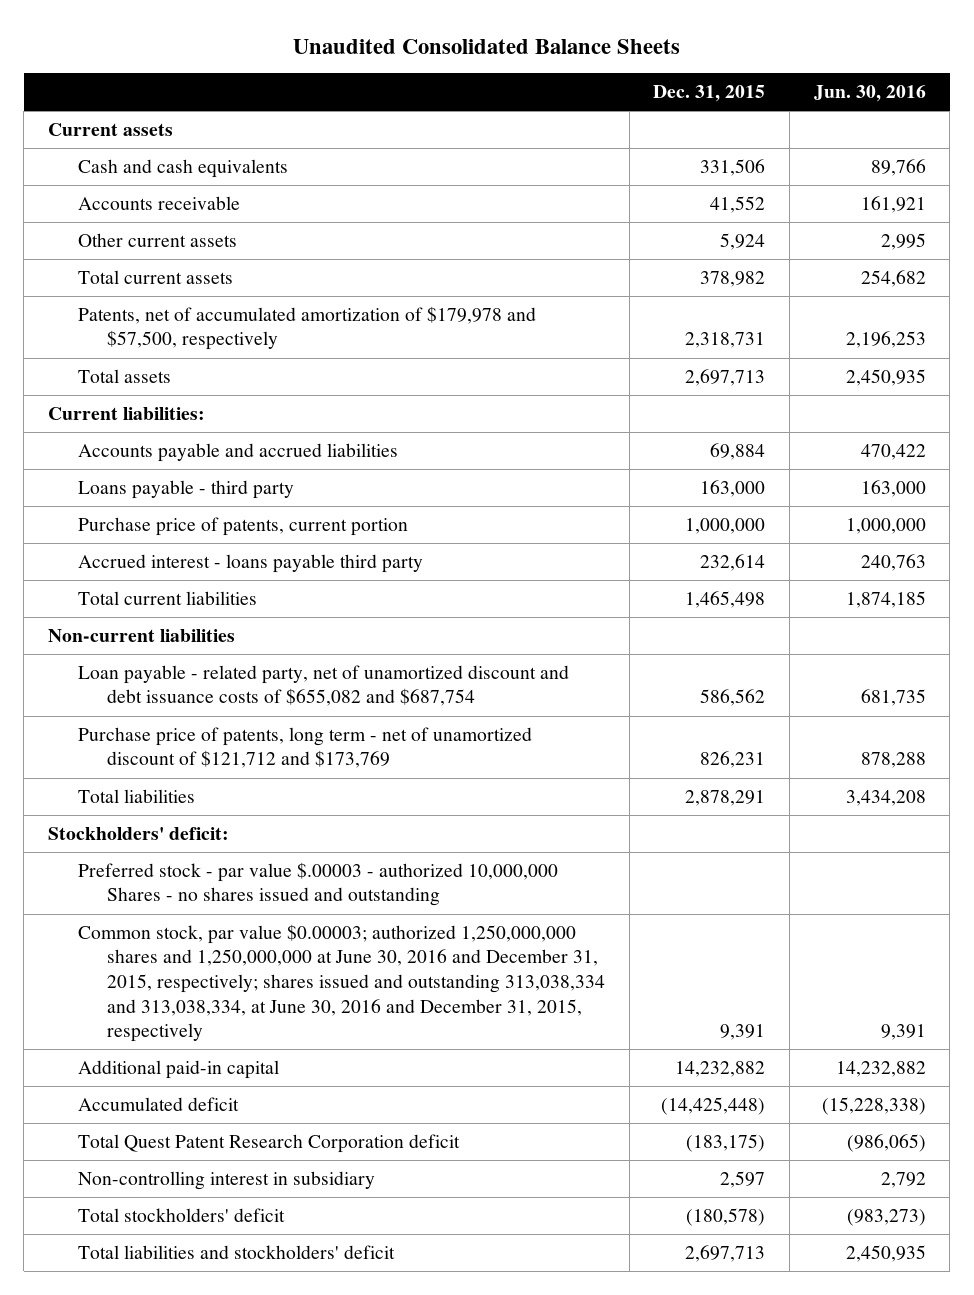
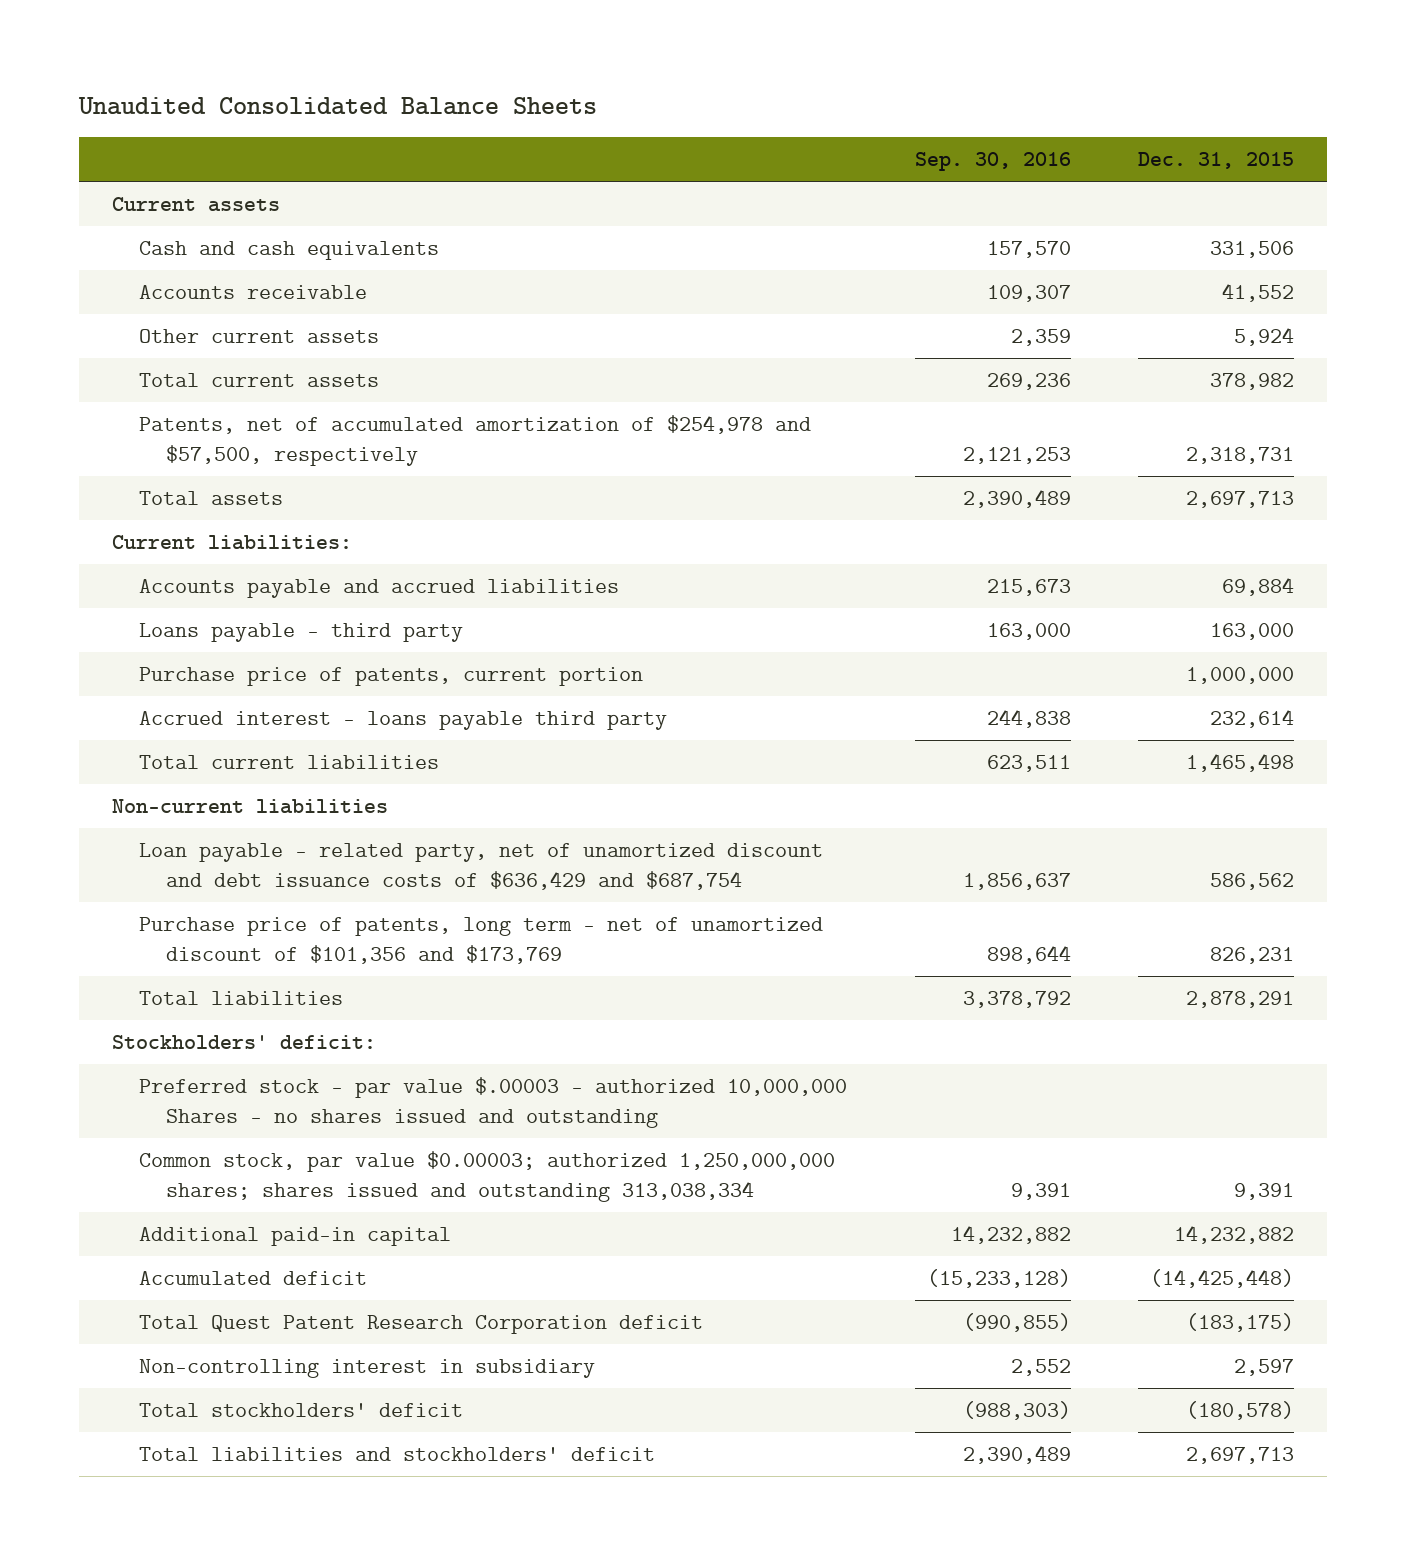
- | Dec. 31, 2015 | Jun. 30, 2016
+ | Sep. 30, 2016 | Dec. 31, 2015
- Patents, net of accumulated amortization of $179,978 and $57,500, respectively | 2,318,731 | 2,196,253
+ Patents, net of accumulated amortization of $254,978 and $57,500, respectively | 2,121,253 | 2,318,731
- Loan payable - related party, net of unamortized discount and debt issuance costs of $655,082 and $687,754 | 586,562 | 681,735
- Purchase price of patents, long term - net of unamortized discount of $121,712 and $173,769 | 826,231 | 878,288
+ Loan payable - related party, net of unamortized discount and debt issuance costs of $636,429 and $687,754 | 1,856,637 | 586,562
+ Purchase price of patents, long term - net of unamortized discount of $101,356 and $173,769 | 898,644 | 826,231
- Common stock, par value $0.00003; authorized 1,250,000,000 shares and 1,250,000,000 at June 30, 2016 and December 31, 2015, respectively; shares issued and outstanding 313,038,334 and 313,038,334, at June 30, 2016 and December 31, 2015, respectively | 9,391 | 9,391
+ Common stock, par value $0.00003; authorized 1,250,000,000 shares; shares issued and outstanding 313,038,334 | 9,391 | 9,391

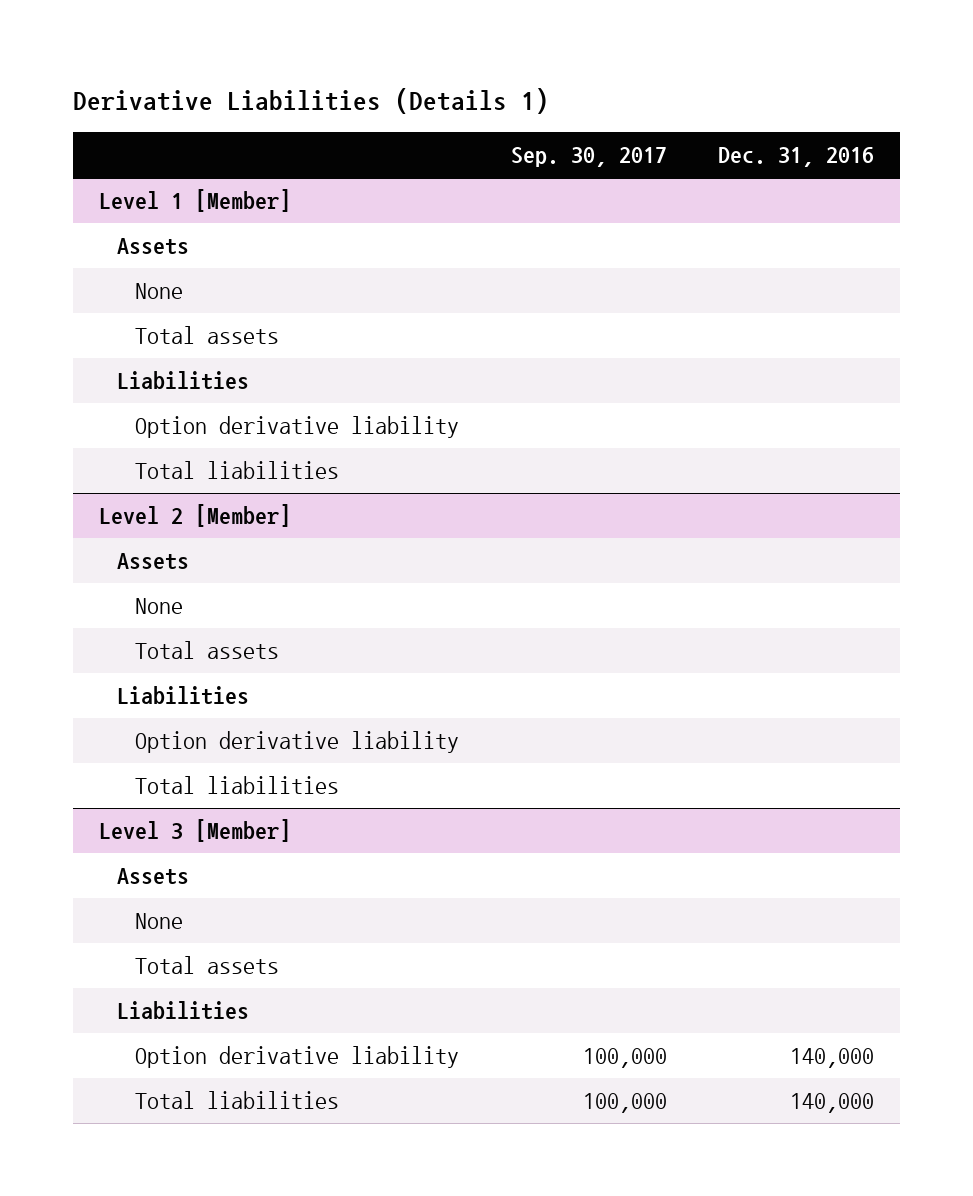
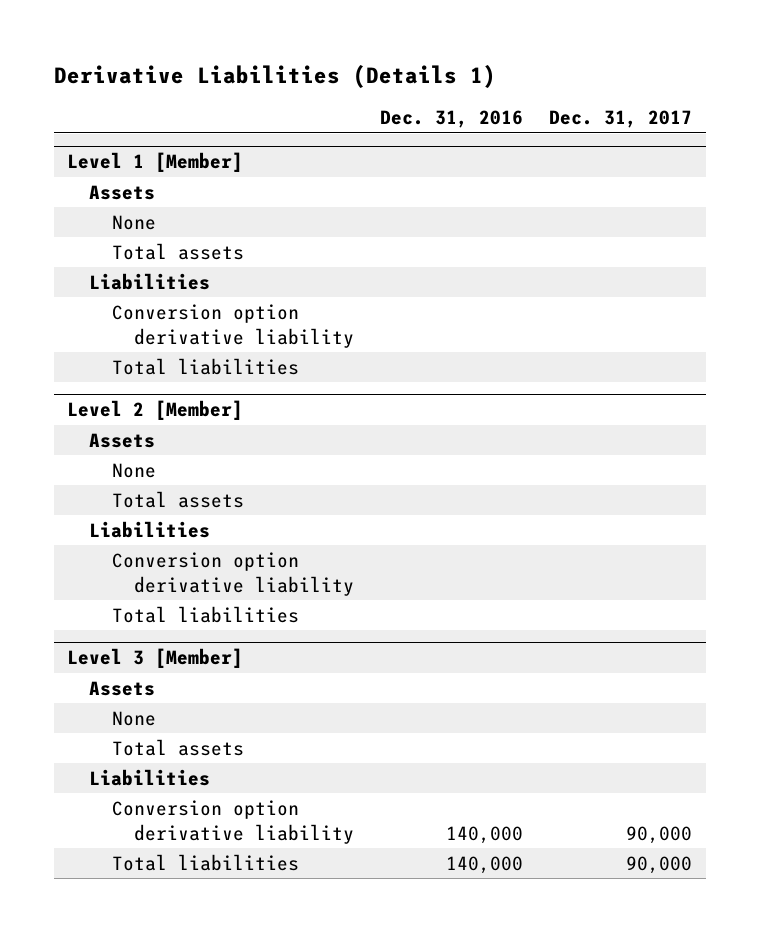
- | Sep. 30, 2017 | Dec. 31, 2016
+ | Dec. 31, 2016 | Dec. 31, 2017
@ Level 1 [Member]
- Option derivative liability
+ Conversion option derivative liability
@ Level 2 [Member]
- Option derivative liability
+ Conversion option derivative liability
@ Level 3 [Member]
- Option derivative liability | 100,000 | 140,000
+ Conversion option derivative liability | 140,000 | 90,000

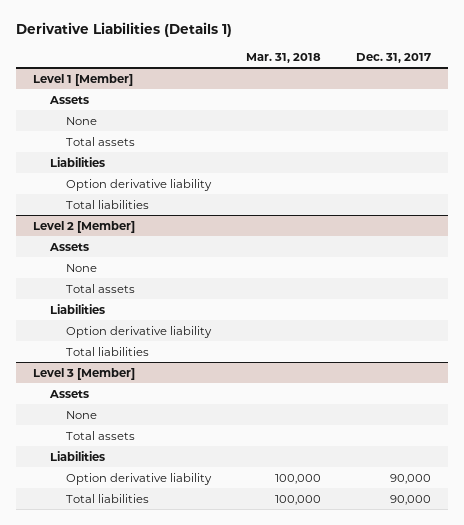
- | Dec. 31, 2016 | Dec. 31, 2017
+ | Mar. 31, 2018 | Dec. 31, 2017
@ Level 1 [Member]
- Conversion option derivative liability
+ Option derivative liability
@ Level 2 [Member]
- Conversion option derivative liability
+ Option derivative liability
@ Level 3 [Member]
- Conversion option derivative liability | 140,000 | 90,000
+ Option derivative liability | 100,000 | 90,000

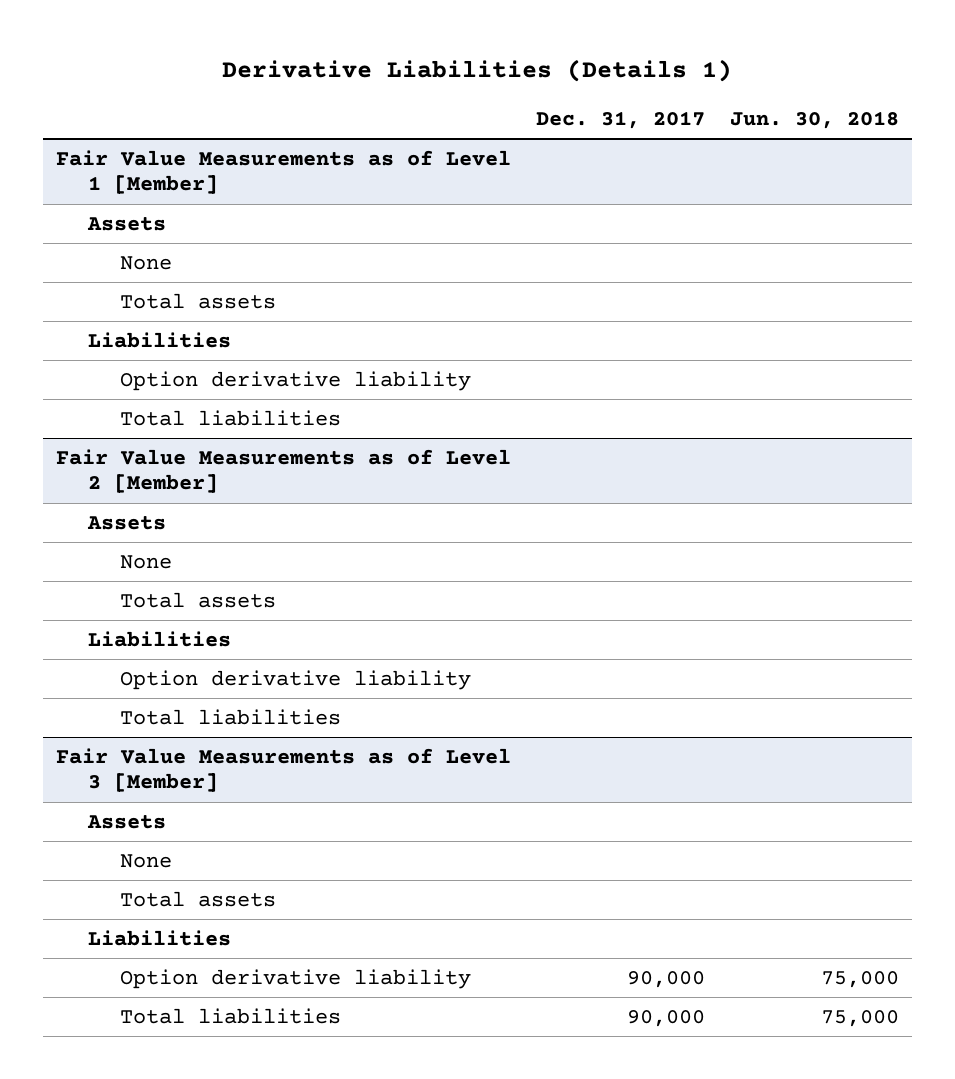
- | Mar. 31, 2018 | Dec. 31, 2017
+ | Dec. 31, 2017 | Jun. 30, 2018
- Level 1 [Member]
+ Fair Value Measurements as of Level 1 [Member]
- Level 2 [Member]
+ Fair Value Measurements as of Level 2 [Member]
- Level 3 [Member]
+ Fair Value Measurements as of Level 3 [Member]

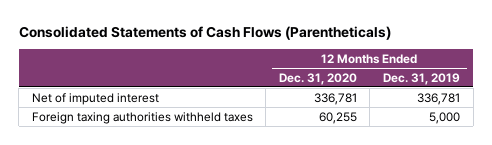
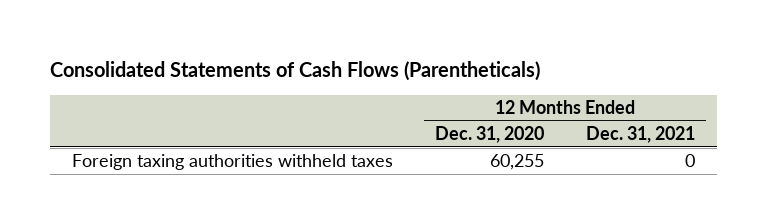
- | 12 Months Ended Dec. 31, 2020 | 12 Months Ended Dec. 31, 2019
+ | 12 Months Ended Dec. 31, 2020 | 12 Months Ended Dec. 31, 2021
- Net of imputed interest | 336,781 | 336,781

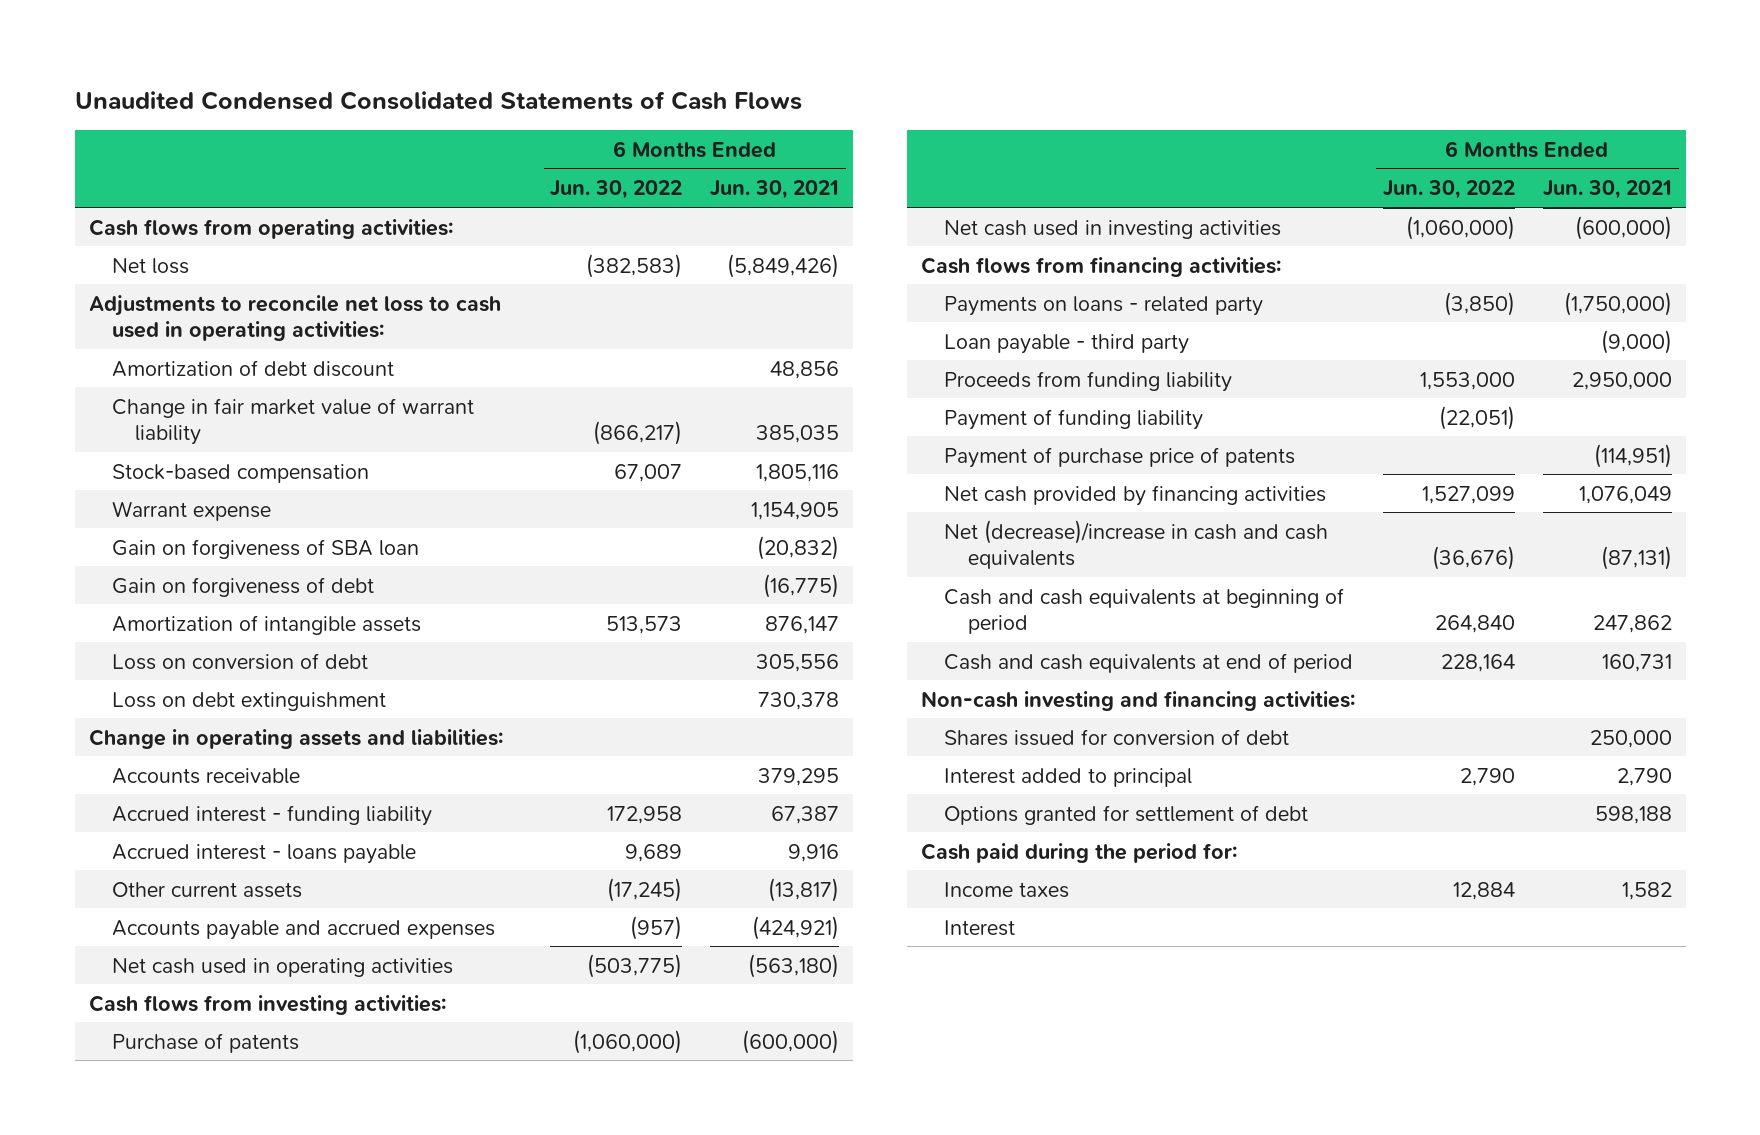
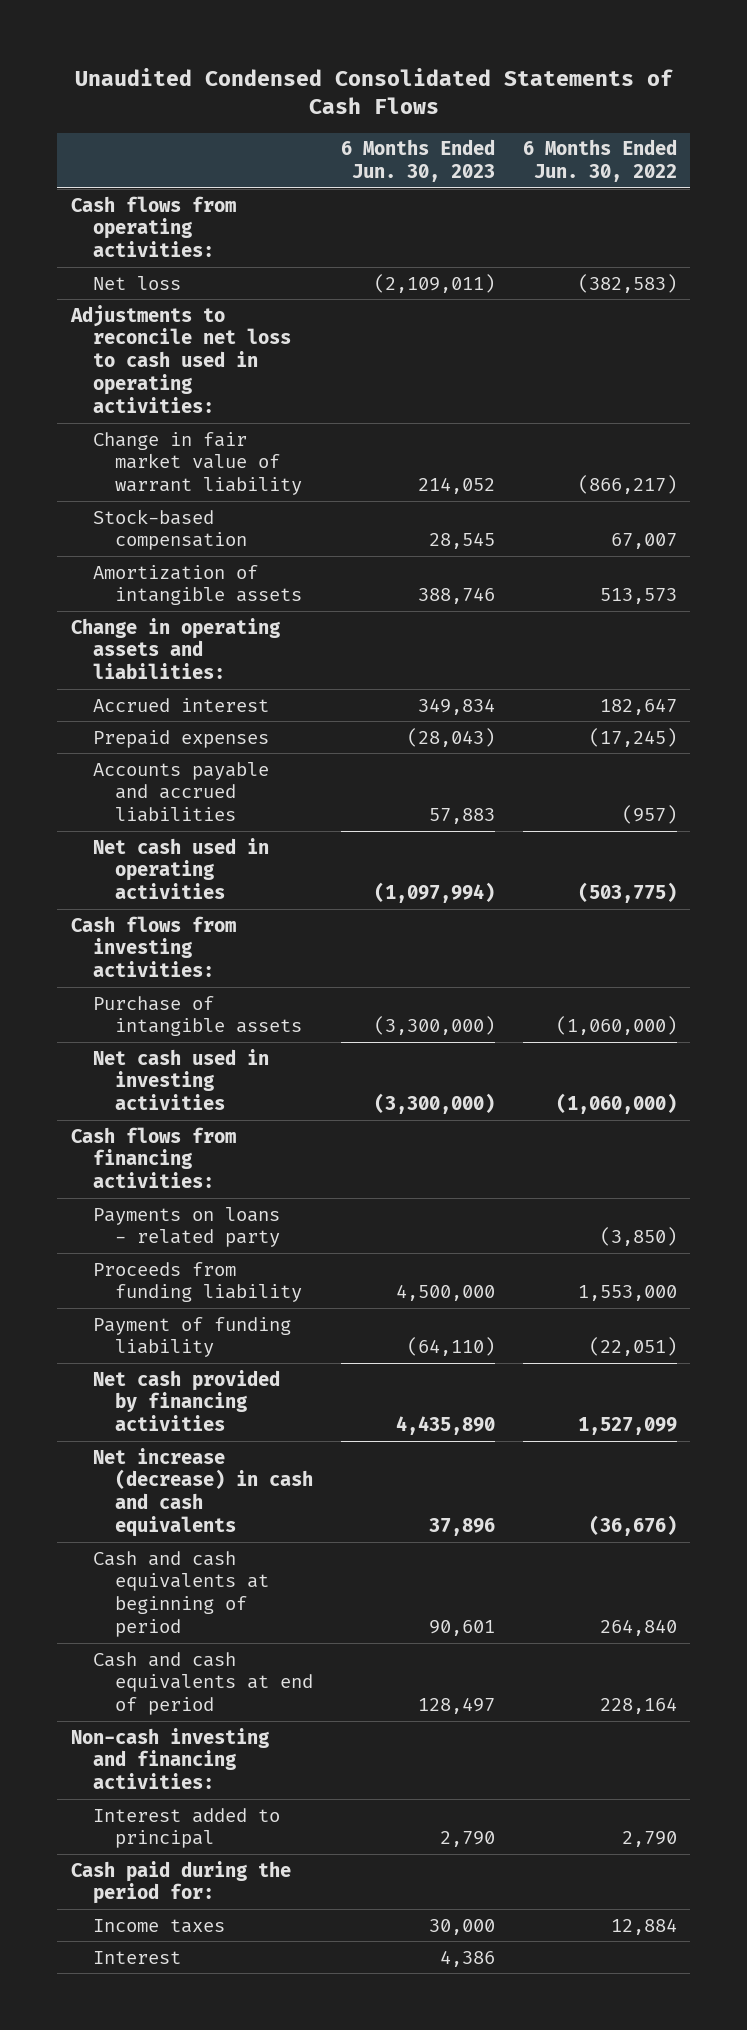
- | 6 Months Ended Jun. 30, 2022 | 6 Months Ended Jun. 30, 2021
+ | 6 Months Ended Jun. 30, 2023 | 6 Months Ended Jun. 30, 2022
- Amortization of debt discount | | 48,856
- Warrant expense | | 1,154,905
- Gain on forgiveness of SBA loan | | (20,832)
- Gain on forgiveness of debt | | (16,775)
- Loss on conversion of debt | | 305,556
- Loss on debt extinguishment | | 730,378
- Accounts receivable | | 379,295
- Accrued interest - funding liability | 172,958 | 67,387
- Accrued interest - loans payable | 9,689 | 9,916
- Other current assets | (17,245) | (13,817)
- Accounts payable and accrued expenses | (957) | (424,921)
+ Accrued interest | 349,834 | 182,647
+ Prepaid expenses | (28,043) | (17,245)
+ Accounts payable and accrued liabilities | 57,883 | (957)
- Purchase of patents | (1,060,000) | (600,000)
+ Purchase of intangible assets | (3,300,000) | (1,060,000)
- Loan payable - third party | | (9,000)
- Payment of purchase price of patents | | (114,951)
- Net (decrease)/increase in cash and cash equivalents | (36,676) | (87,131)
+ Net increase (decrease) in cash and cash equivalents | 37,896 | (36,676)
- Shares issued for conversion of debt | | 250,000
- Options granted for settlement of debt | | 598,188

